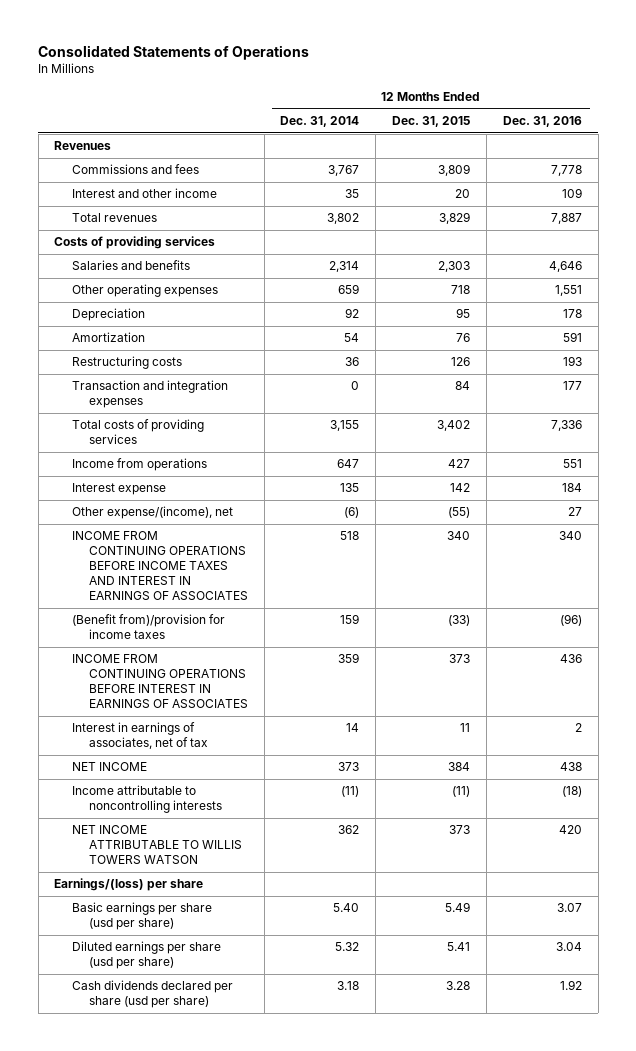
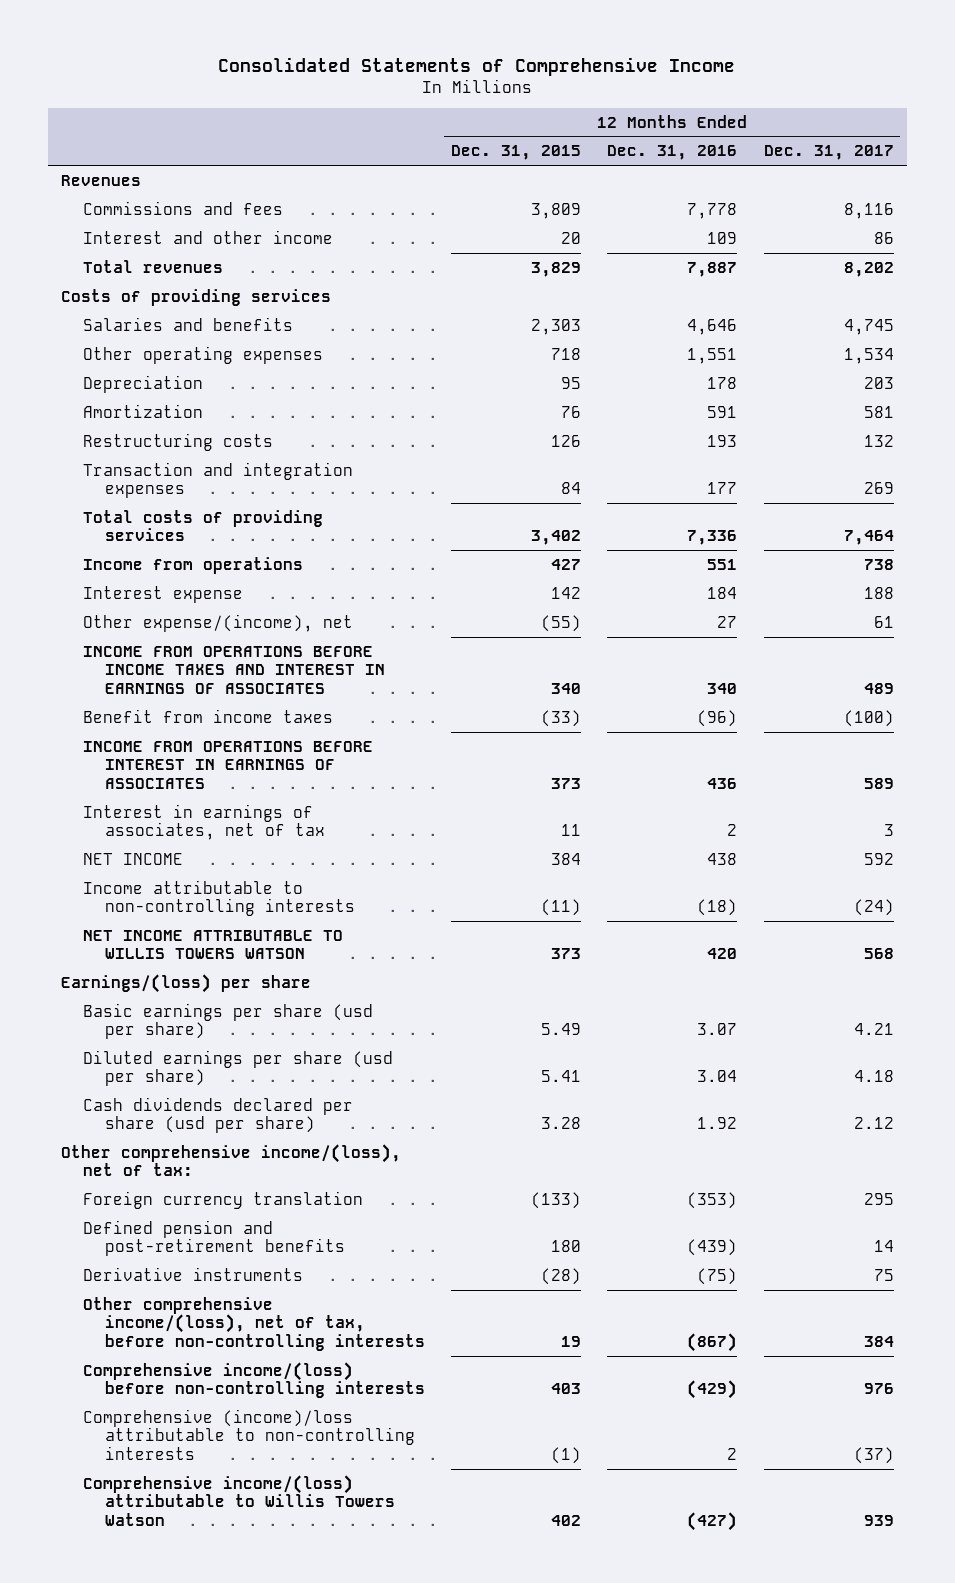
- Consolidated Statements of Operations
+ Consolidated Statements of Comprehensive Income
- | 12 Months Ended Dec. 31, 2014 | 12 Months Ended Dec. 31, 2015 | 12 Months Ended Dec. 31, 2016
+ | 12 Months Ended Dec. 31, 2015 | 12 Months Ended Dec. 31, 2016 | 12 Months Ended Dec. 31, 2017
- INCOME FROM CONTINUING OPERATIONS BEFORE INCOME TAXES AND INTEREST IN EARNINGS OF ASSOCIATES | 518 | 340 | 340
- (Benefit from)/provision for income taxes | 159 | (33) | (96)
- INCOME FROM CONTINUING OPERATIONS BEFORE INTEREST IN EARNINGS OF ASSOCIATES | 359 | 373 | 436
+ INCOME FROM OPERATIONS BEFORE INCOME TAXES AND INTEREST IN EARNINGS OF ASSOCIATES | 340 | 340 | 489
+ Benefit from income taxes | (33) | (96) | (100)
+ INCOME FROM OPERATIONS BEFORE INTEREST IN EARNINGS OF ASSOCIATES | 373 | 436 | 589
- Income attributable to noncontrolling interests | (11) | (11) | (18)
+ Income attributable to non-controlling interests | (11) | (18) | (24)
+ Other comprehensive income/(loss), net of tax:
+ Foreign currency translation | (133) | (353) | 295
+ Defined pension and post-retirement benefits | 180 | (439) | 14
+ Derivative instruments | (28) | (75) | 75
+ Other comprehensive income/(loss), net of tax, before non-controlling interests | 19 | (867) | 384
+ Comprehensive income/(loss) before non-controlling interests | 403 | (429) | 976
+ Comprehensive (income)/loss attributable to non-controlling interests | (1) | 2 | (37)
+ Comprehensive income/(loss) attributable to Willis Towers Watson | 402 | (427) | 939

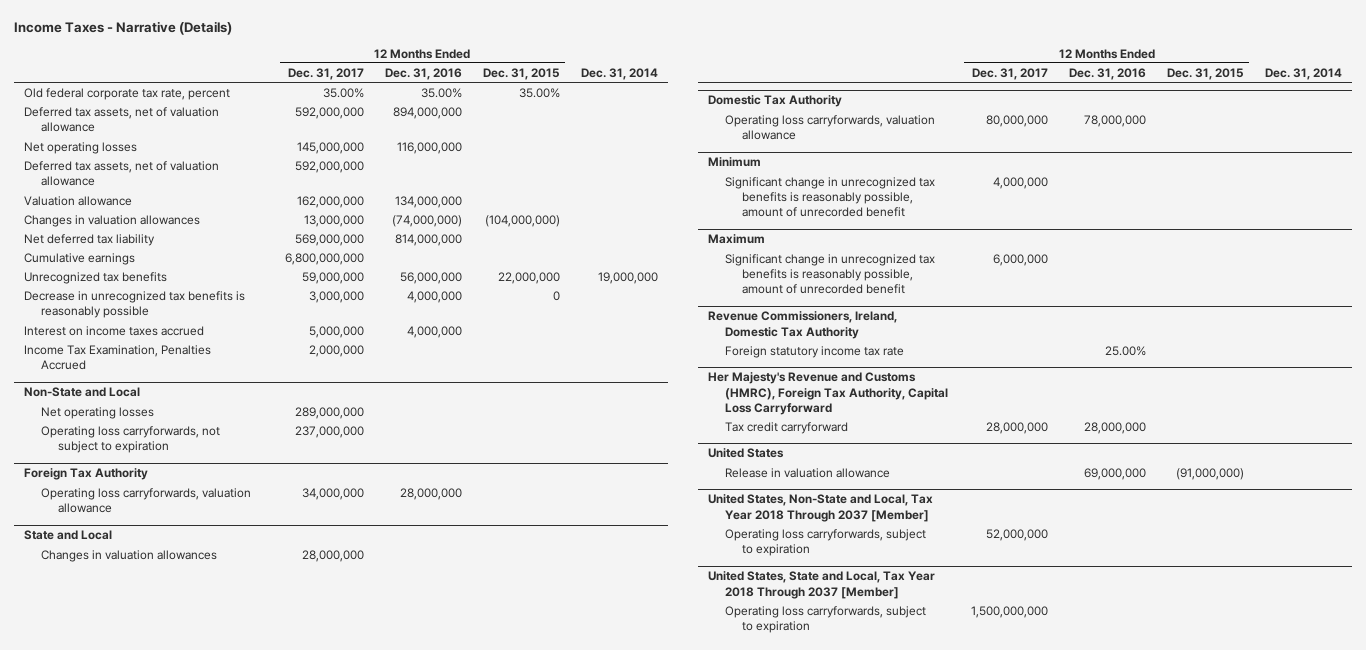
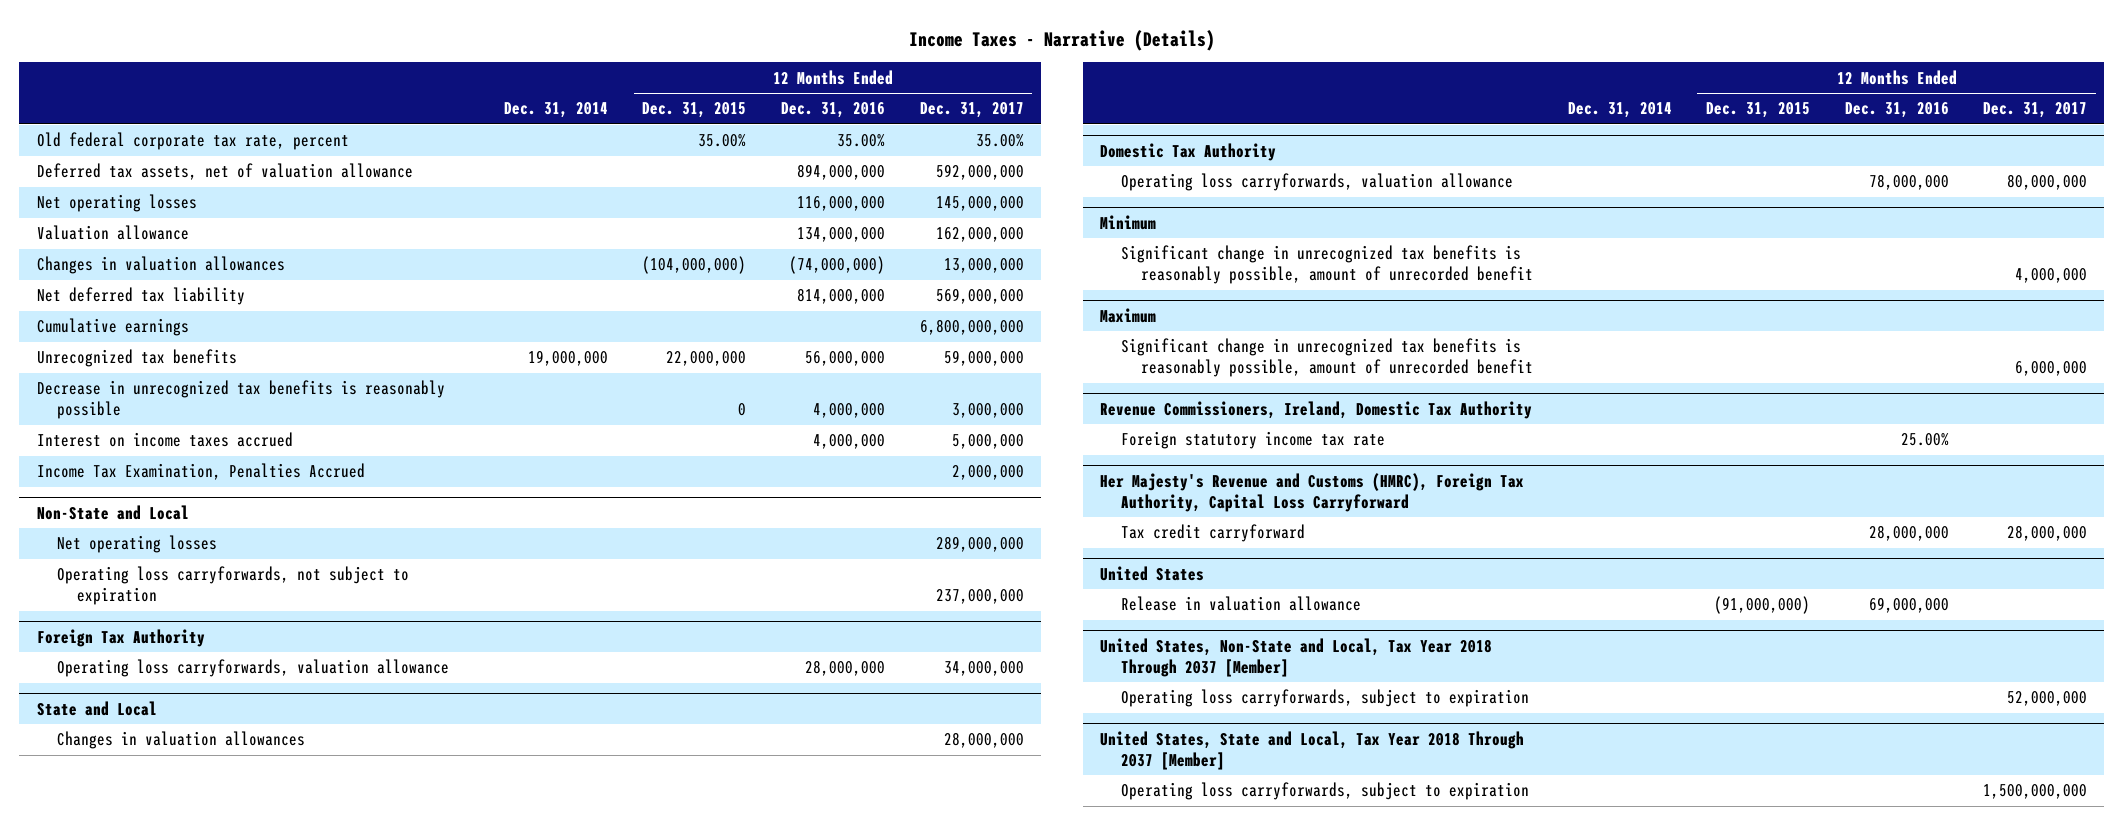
- | 12 Months Ended Dec. 31, 2017 | 12 Months Ended Dec. 31, 2016 | 12 Months Ended Dec. 31, 2015 | Dec. 31, 2014
+ | Dec. 31, 2014 | 12 Months Ended Dec. 31, 2015 | 12 Months Ended Dec. 31, 2016 | 12 Months Ended Dec. 31, 2017
- Deferred tax assets, net of valuation allowance | 592,000,000 | | |

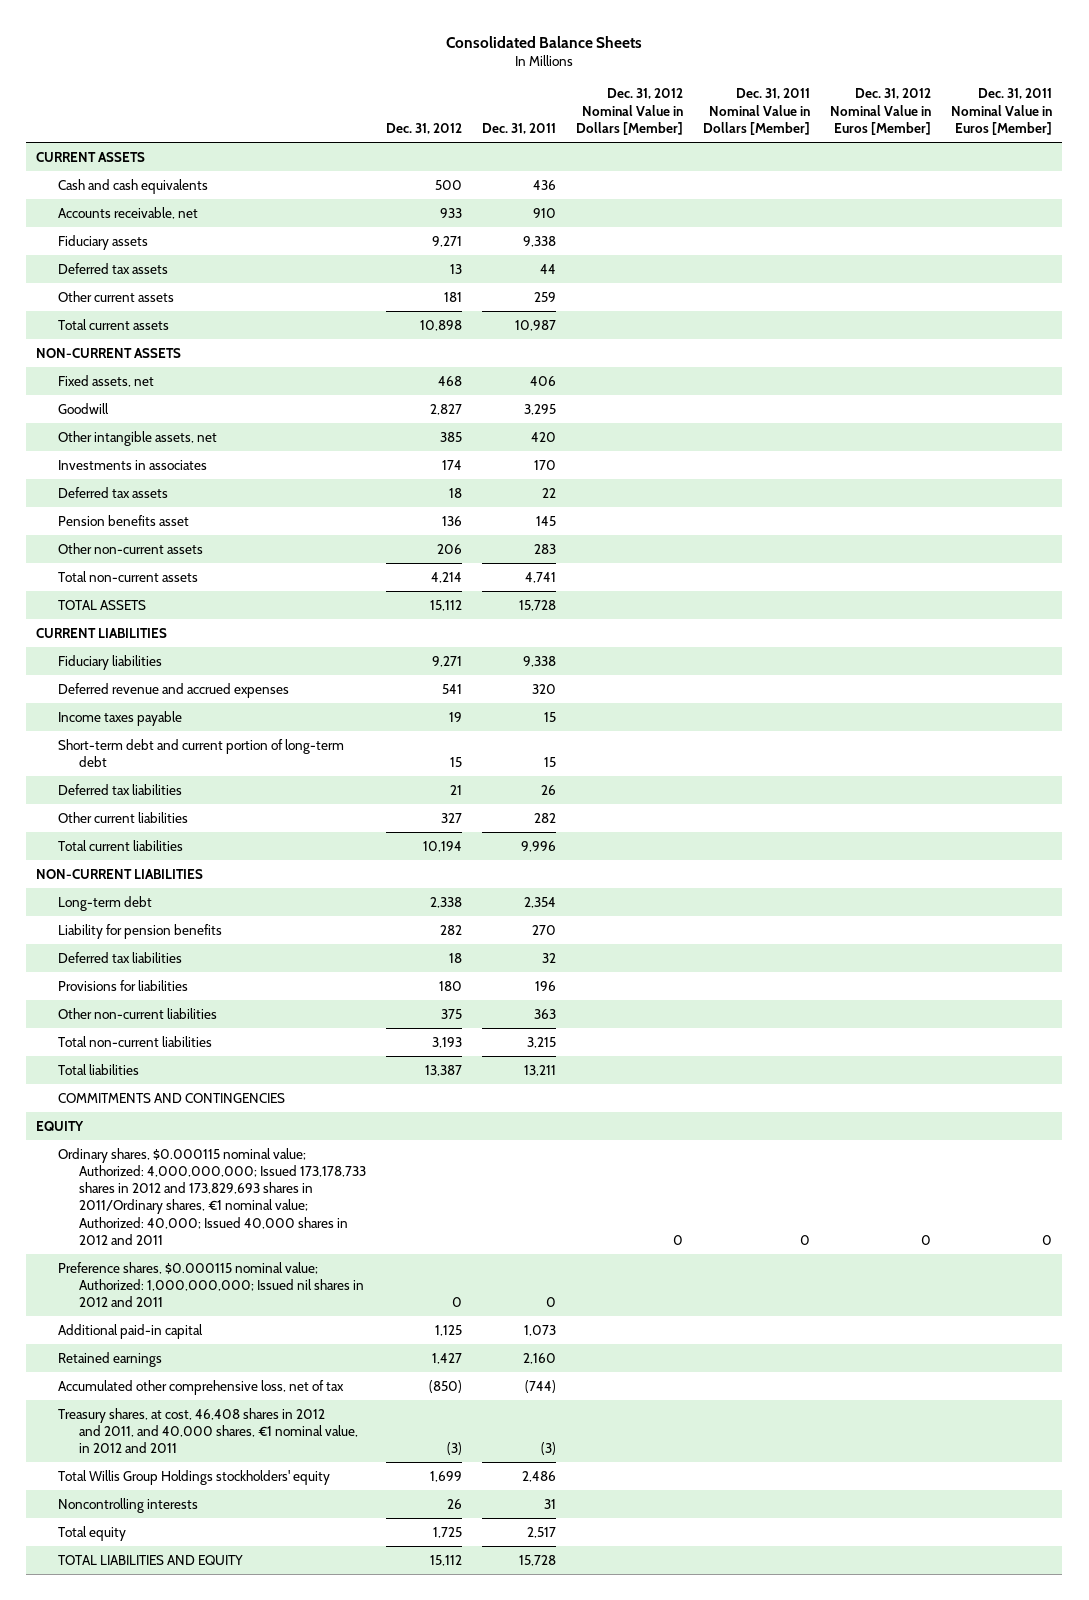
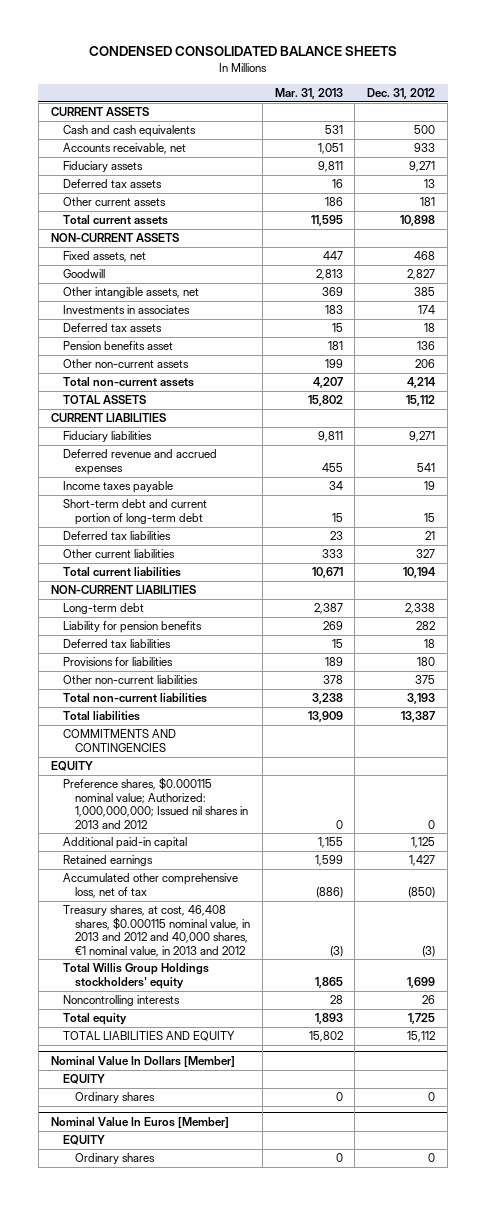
- Consolidated Balance Sheets
+ CONDENSED CONSOLIDATED BALANCE SHEETS
- | Dec. 31, 2012 | Dec. 31, 2011 | Dec. 31, 2012 Nominal Value in Dollars [Member] | Dec. 31, 2011 Nominal Value in Dollars [Member] | Dec. 31, 2012 Nominal Value in Euros [Member] | Dec. 31, 2011 Nominal Value in Euros [Member]
+ | Mar. 31, 2013 | Dec. 31, 2012
- Ordinary shares, $0.000115 nominal value; Authorized: 4,000,000,000; Issued 173,178,733 shares in 2012 and 173,829,693 shares in 2011/Ordinary shares, €1 nominal value; Authorized: 40,000; Issued 40,000 shares in 2012 and 2011 | | | 0 | 0 | 0 | 0
- Preference shares, $0.000115 nominal value; Authorized: 1,000,000,000; Issued nil shares in 2012 and 2011 | 0 | 0 | | | |
+ Preference shares, $0.000115 nominal value; Authorized: 1,000,000,000; Issued nil shares in 2013 and 2012 | 0 | 0
- Treasury shares, at cost, 46,408 shares in 2012 and 2011, and 40,000 shares, €1 nominal value, in 2012 and 2011 | (3) | (3) | | | |
+ Treasury shares, at cost, 46,408 shares, $0.000115 nominal value, in 2013 and 2012 and 40,000 shares, €1 nominal value, in 2013 and 2012 | (3) | (3)
+ Nominal Value In Dollars [Member]
+ EQUITY
+ Ordinary shares | 0 | 0
+ Nominal Value In Euros [Member]
+ EQUITY
+ Ordinary shares | 0 | 0

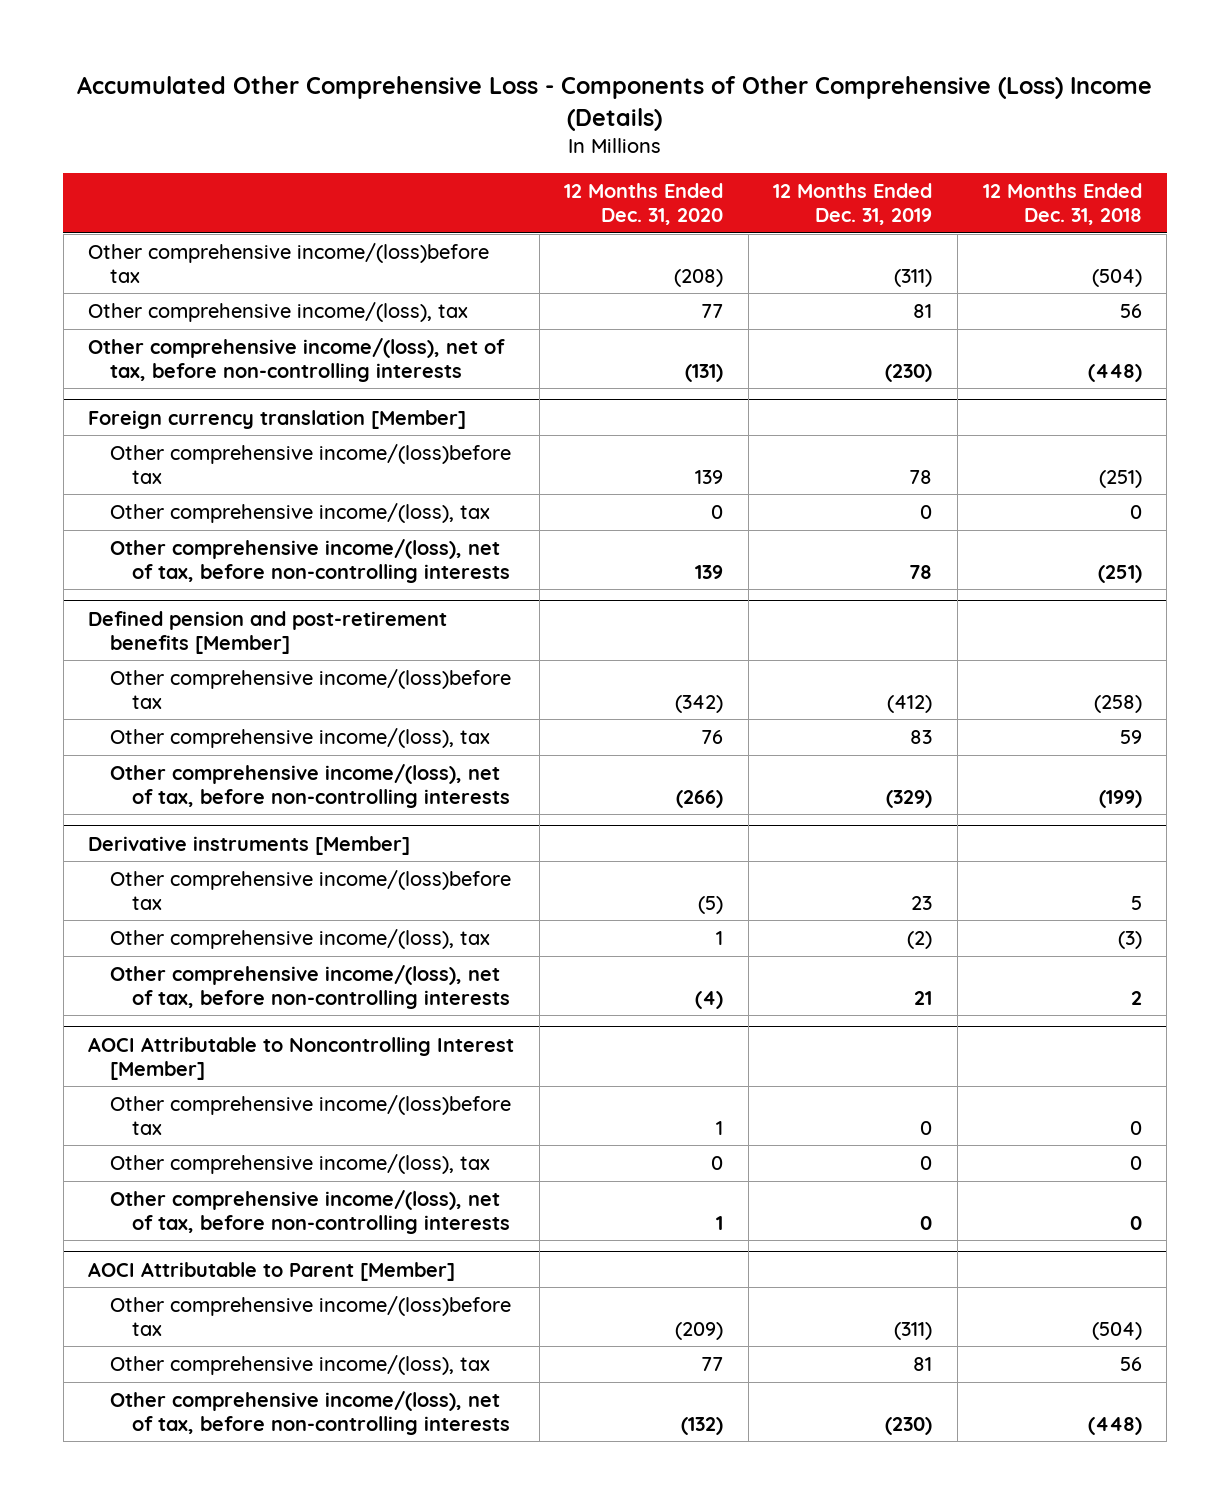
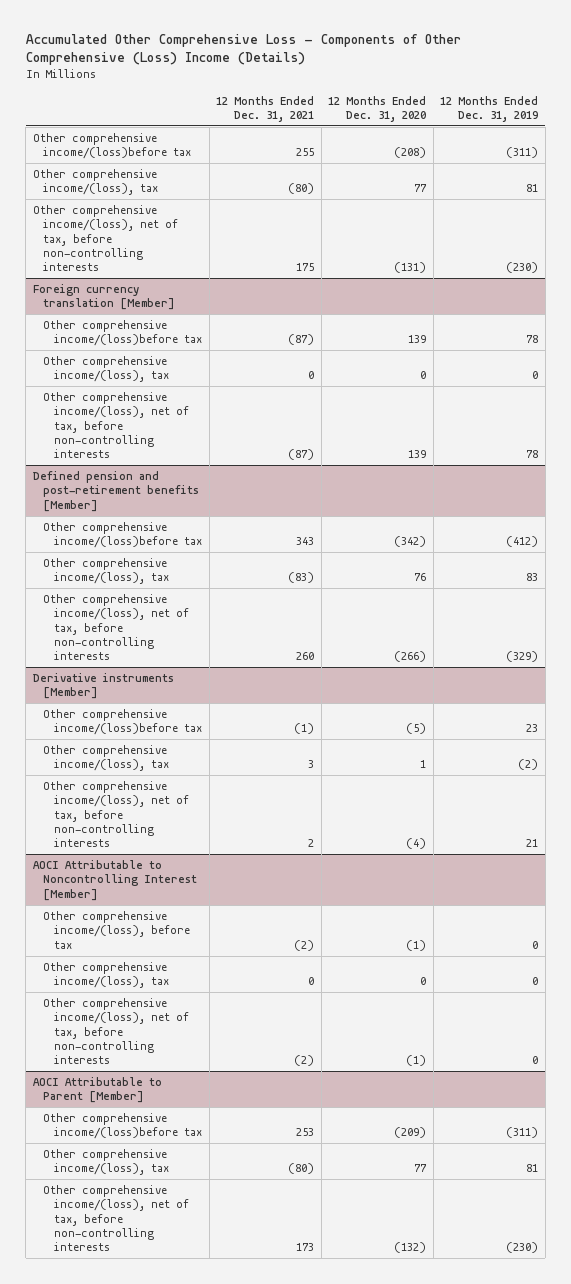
- | 12 Months Ended Dec. 31, 2020 | 12 Months Ended Dec. 31, 2019 | 12 Months Ended Dec. 31, 2018
+ | 12 Months Ended Dec. 31, 2021 | 12 Months Ended Dec. 31, 2020 | 12 Months Ended Dec. 31, 2019
@ AOCI Attributable to Noncontrolling Interest [Member]
- Other comprehensive income/(loss)before tax | 1 | 0 | 0
+ Other comprehensive income/(loss), before tax | (2) | (1) | 0
- Other comprehensive income/(loss), net of tax, before non-controlling interests | 1 | 0 | 0
+ Other comprehensive income/(loss), net of tax, before non-controlling interests | (2) | (1) | 0

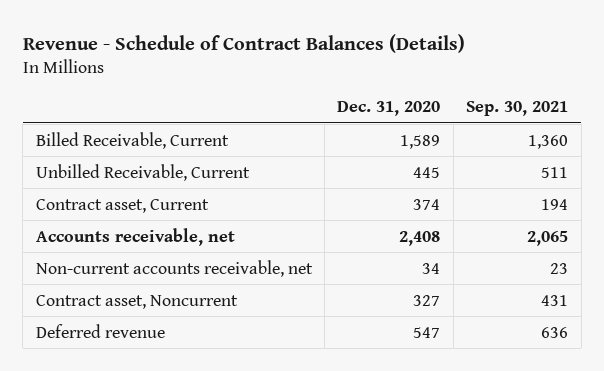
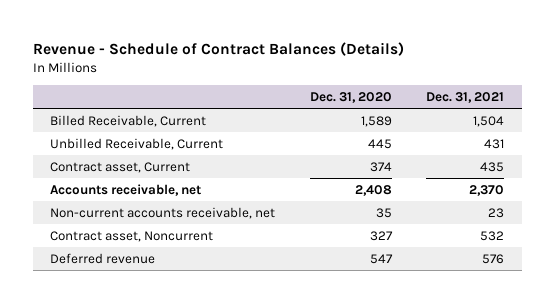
- | Dec. 31, 2020 | Sep. 30, 2021
+ | Dec. 31, 2020 | Dec. 31, 2021
- Non-current accounts receivable, net | 34 | 23
+ Non-current accounts receivable, net | 35 | 23

